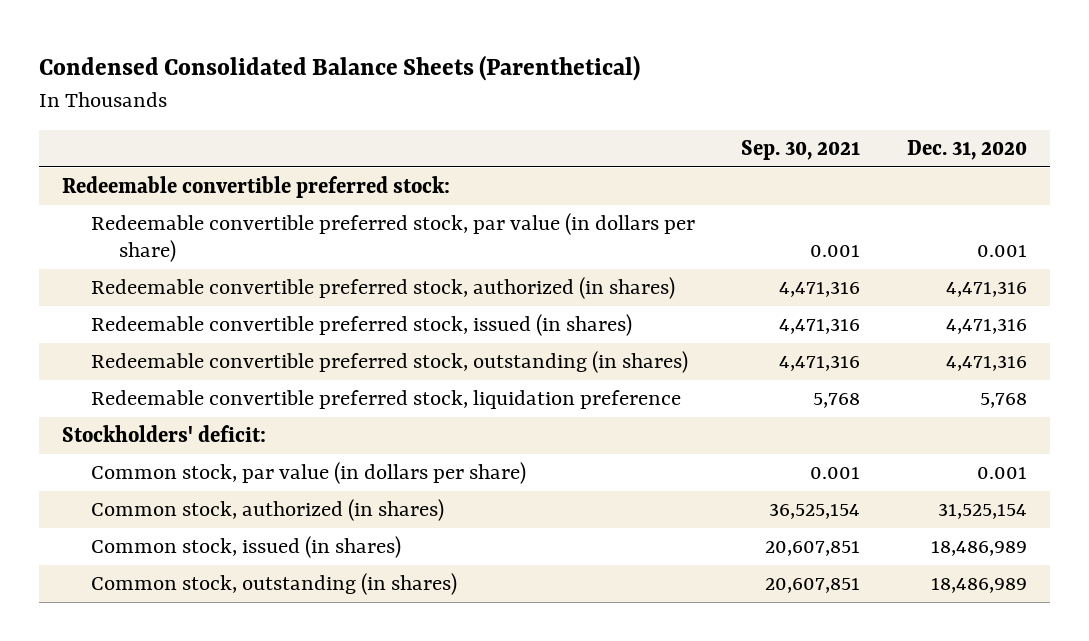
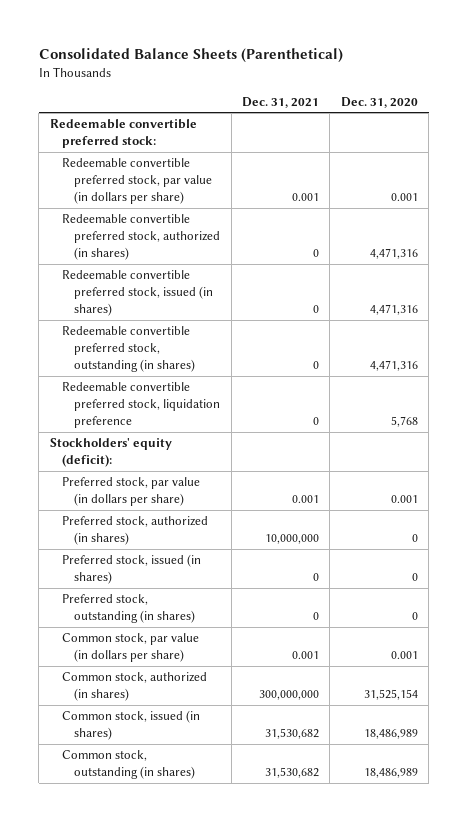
- Condensed Consolidated Balance Sheets (Parenthetical)
+ Consolidated Balance Sheets (Parenthetical)
- | Sep. 30, 2021 | Dec. 31, 2020
+ | Dec. 31, 2021 | Dec. 31, 2020
- Stockholders' deficit:
+ Stockholders' equity (deficit):
+ Preferred stock, par value (in dollars per share) | 0.001 | 0.001
+ Preferred stock, authorized (in shares) | 10,000,000 | 0
+ Preferred stock, issued (in shares) | 0 | 0
+ Preferred stock, outstanding (in shares) | 0 | 0

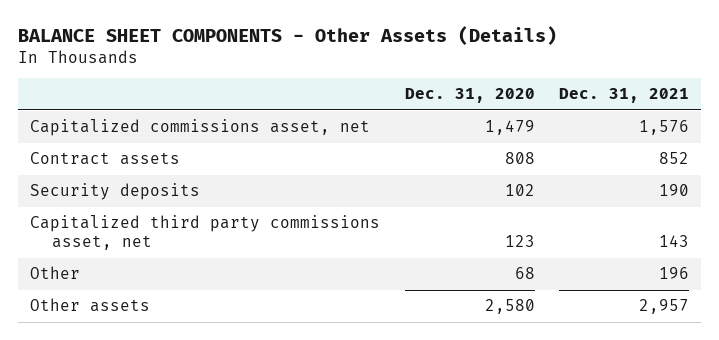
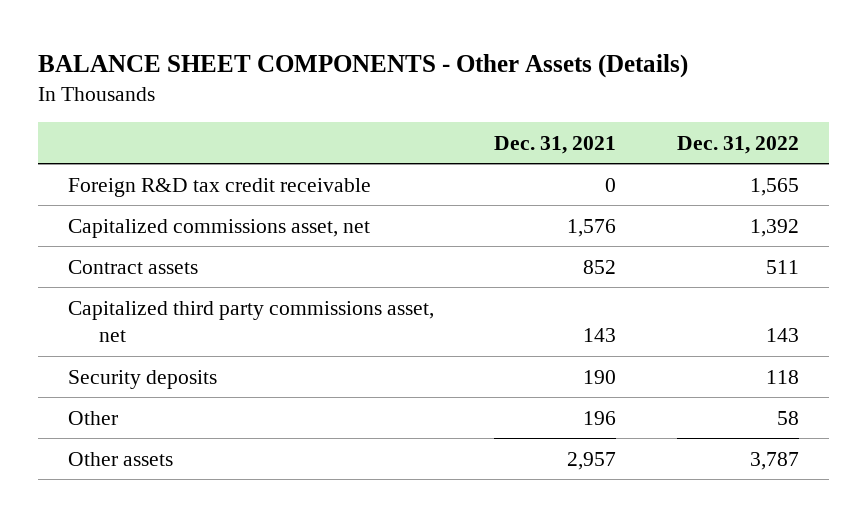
- | Dec. 31, 2020 | Dec. 31, 2021
+ | Dec. 31, 2021 | Dec. 31, 2022
+ Foreign R&D tax credit receivable | 0 | 1,565
moved down: Security deposits | 190 | 118

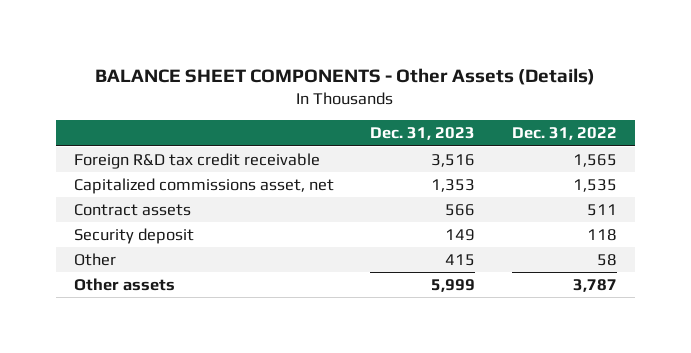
- | Dec. 31, 2021 | Dec. 31, 2022
+ | Dec. 31, 2023 | Dec. 31, 2022
- Capitalized commissions asset, net | 1,576 | 1,392
+ Capitalized commissions asset, net | 1,353 | 1,535
- Capitalized third party commissions asset, net | 143 | 143
- Security deposits | 190 | 118
+ Security deposit | 149 | 118

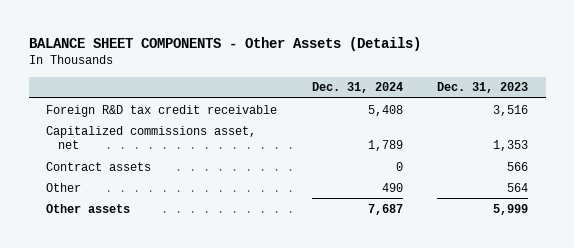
- | Dec. 31, 2023 | Dec. 31, 2022
+ | Dec. 31, 2024 | Dec. 31, 2023
- Security deposit | 149 | 118
- Other | 415 | 58
+ Other | 490 | 564

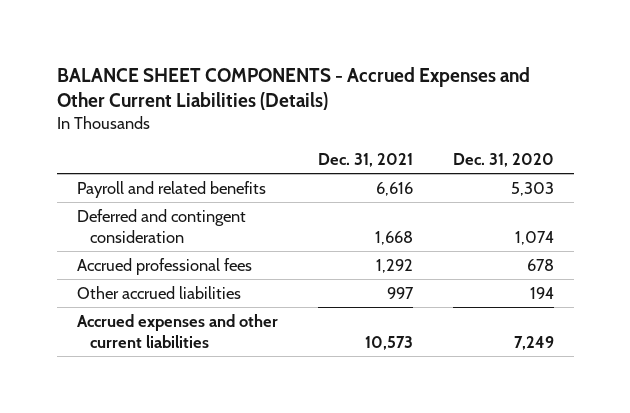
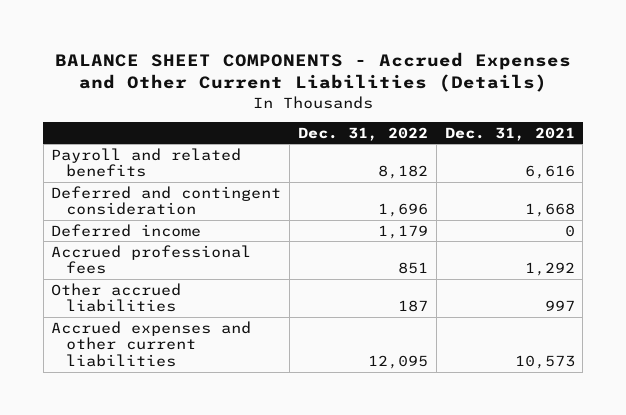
- | Dec. 31, 2021 | Dec. 31, 2020
+ | Dec. 31, 2022 | Dec. 31, 2021
+ Deferred income | 1,179 | 0

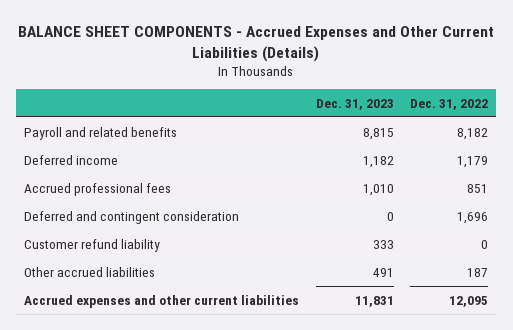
- | Dec. 31, 2022 | Dec. 31, 2021
+ | Dec. 31, 2023 | Dec. 31, 2022
moved down: Deferred and contingent consideration | 0 | 1,696
+ Customer refund liability | 333 | 0

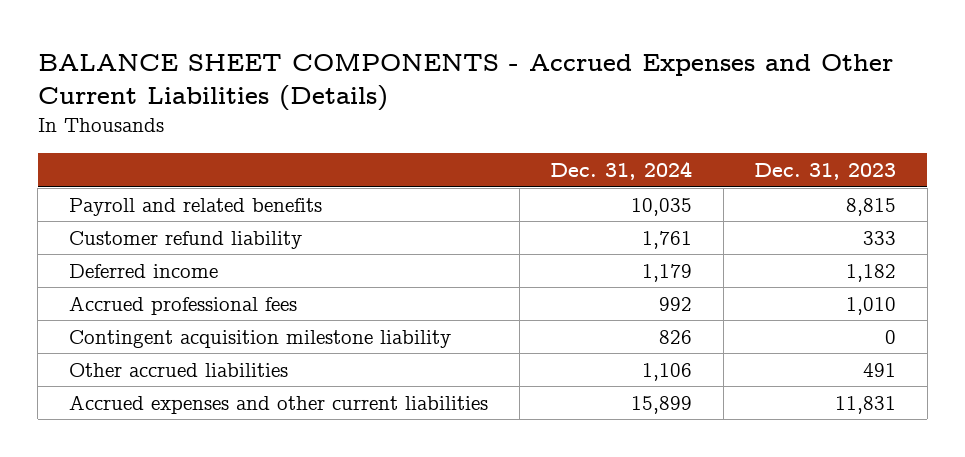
- | Dec. 31, 2023 | Dec. 31, 2022
+ | Dec. 31, 2024 | Dec. 31, 2023
moved up: Customer refund liability | 1,761 | 333
- Deferred and contingent consideration | 0 | 1,696
+ Contingent acquisition milestone liability | 826 | 0

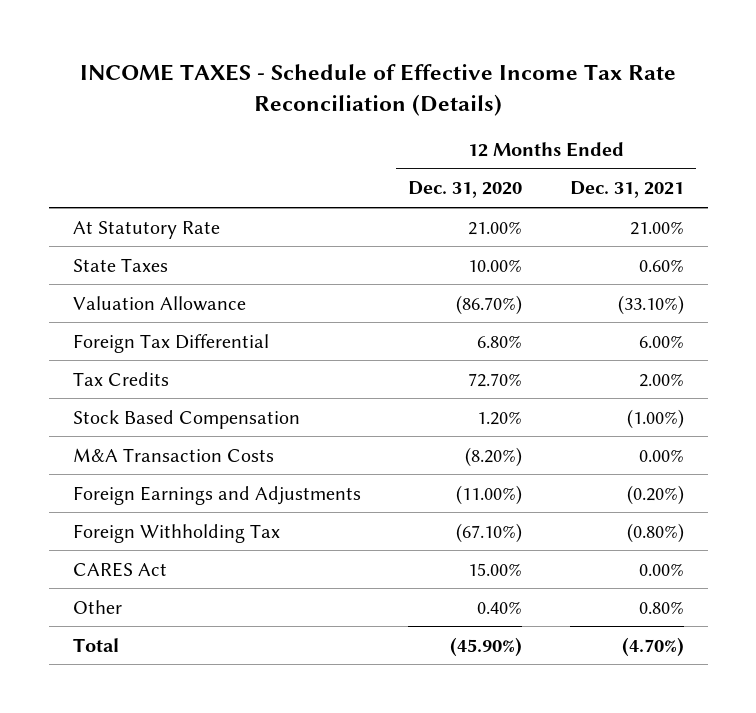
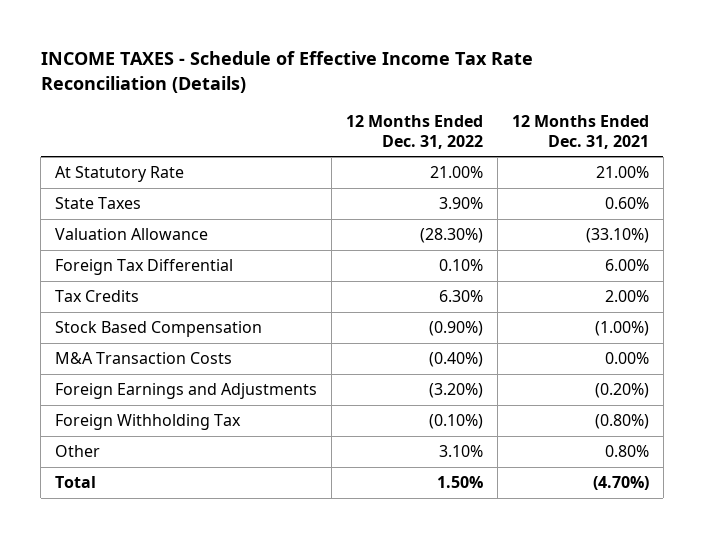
- | 12 Months Ended Dec. 31, 2020 | 12 Months Ended Dec. 31, 2021
+ | 12 Months Ended Dec. 31, 2022 | 12 Months Ended Dec. 31, 2021
- CARES Act | 15.00% | 0.00%

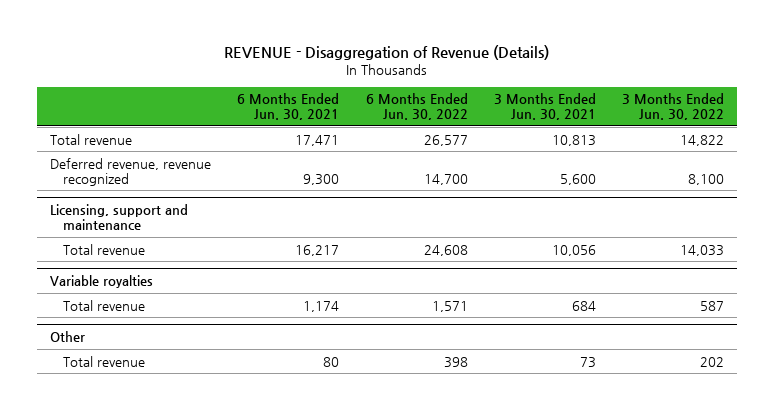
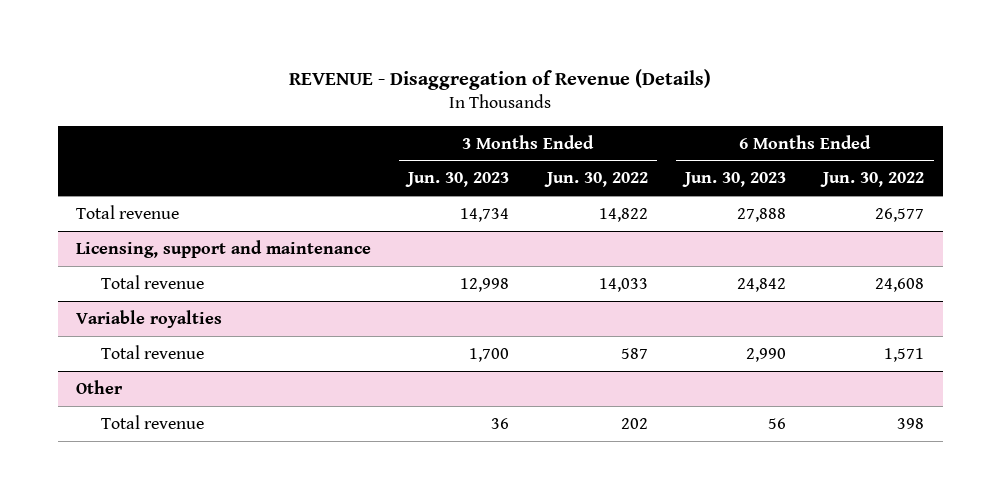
- | 6 Months Ended Jun. 30, 2021 | 6 Months Ended Jun. 30, 2022 | 3 Months Ended Jun. 30, 2021 | 3 Months Ended Jun. 30, 2022
+ | 3 Months Ended Jun. 30, 2023 | 3 Months Ended Jun. 30, 2022 | 6 Months Ended Jun. 30, 2023 | 6 Months Ended Jun. 30, 2022
- Deferred revenue, revenue recognized | 9,300 | 14,700 | 5,600 | 8,100

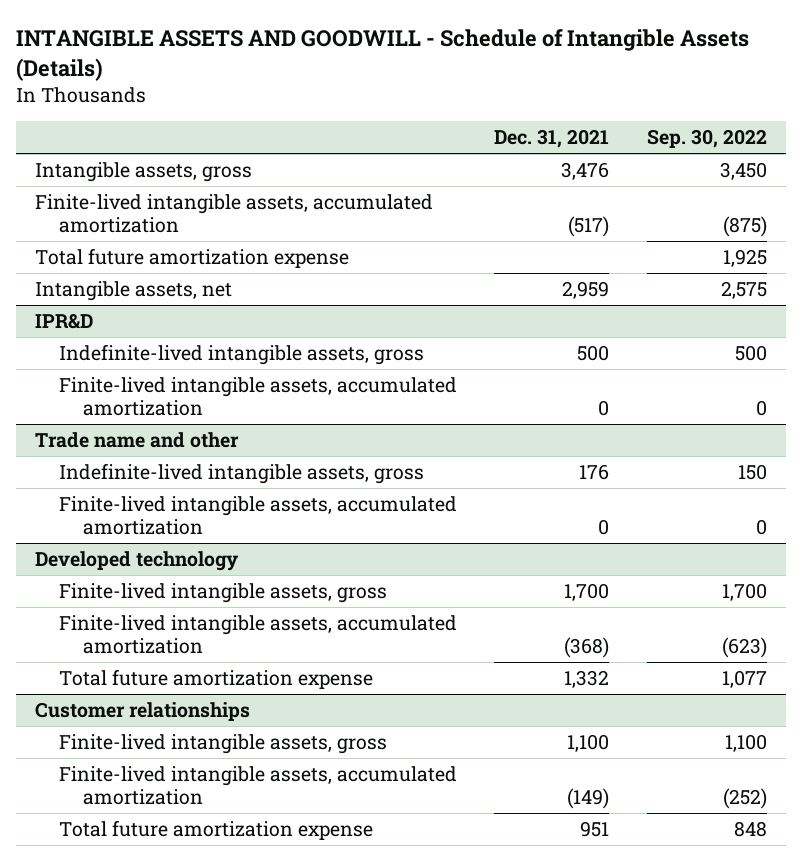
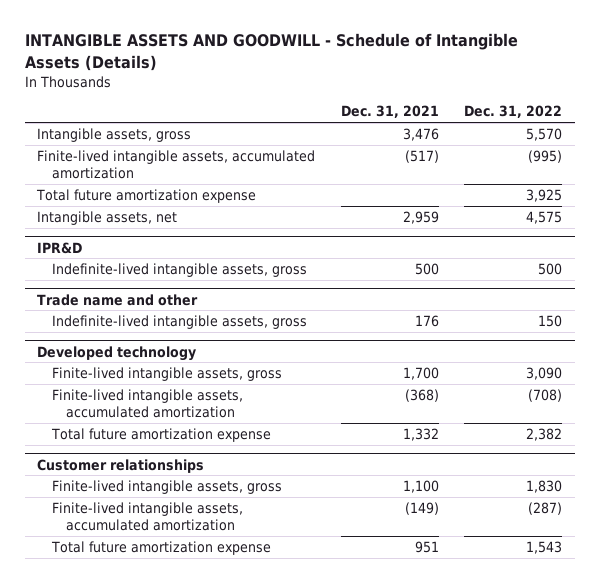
- | Dec. 31, 2021 | Sep. 30, 2022
+ | Dec. 31, 2021 | Dec. 31, 2022
@ IPR&D
- Finite-lived intangible assets, accumulated amortization | 0 | 0
@ Trade name and other
- Finite-lived intangible assets, accumulated amortization | 0 | 0

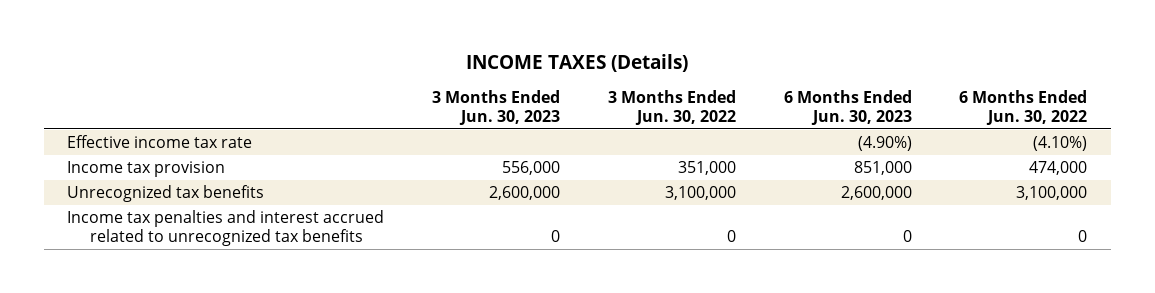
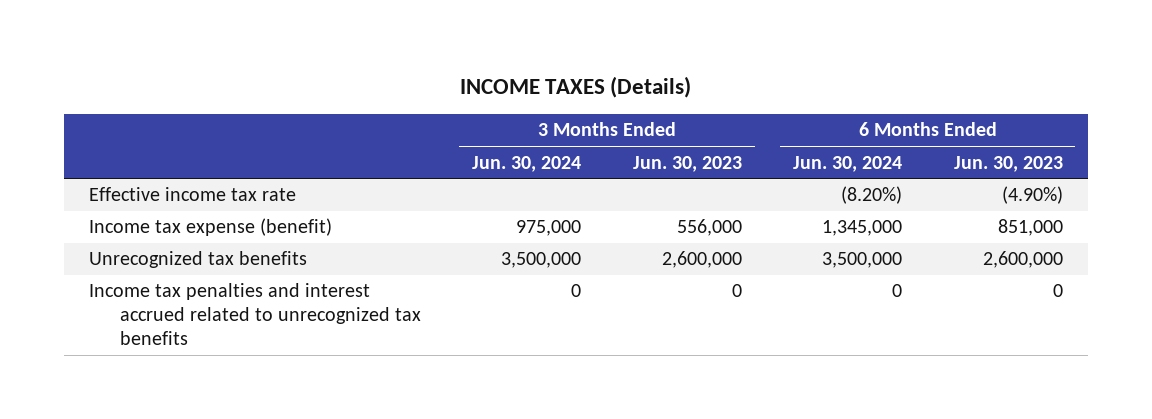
- | 3 Months Ended Jun. 30, 2023 | 3 Months Ended Jun. 30, 2022 | 6 Months Ended Jun. 30, 2023 | 6 Months Ended Jun. 30, 2022
+ | 3 Months Ended Jun. 30, 2024 | 3 Months Ended Jun. 30, 2023 | 6 Months Ended Jun. 30, 2024 | 6 Months Ended Jun. 30, 2023
- Income tax provision | 556,000 | 351,000 | 851,000 | 474,000
+ Income tax expense (benefit) | 975,000 | 556,000 | 1,345,000 | 851,000

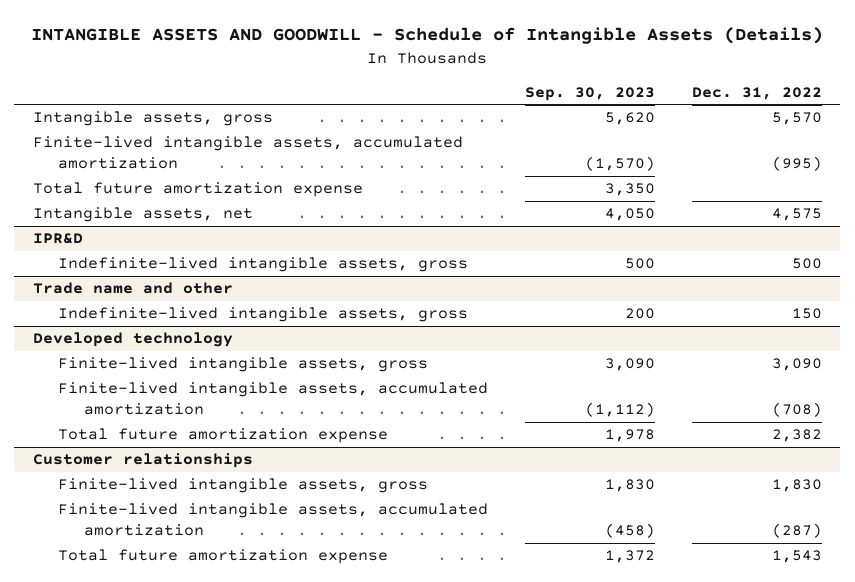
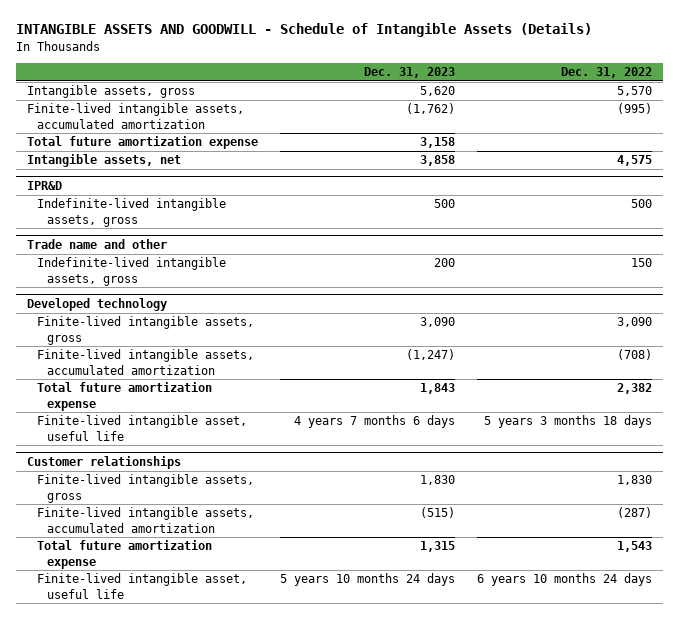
- | Sep. 30, 2023 | Dec. 31, 2022
+ | Dec. 31, 2023 | Dec. 31, 2022
@ Developed technology
+ Finite-lived intangible asset, useful life | 4 years 7 months 6 days | 5 years 3 months 18 days
@ Customer relationships
+ Finite-lived intangible asset, useful life | 5 years 10 months 24 days | 6 years 10 months 24 days

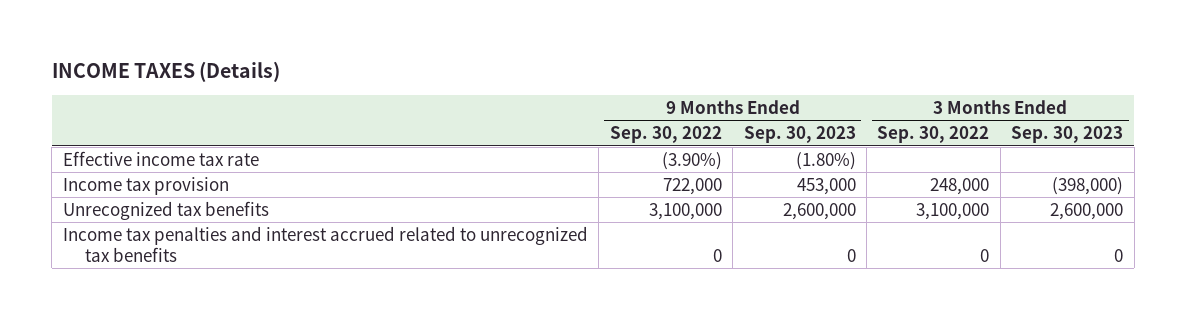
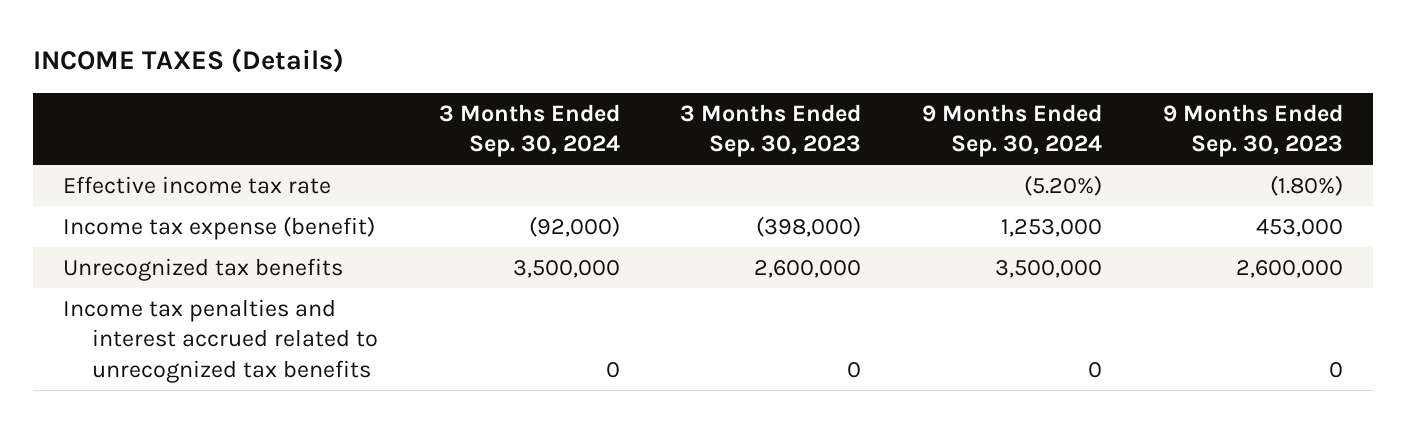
- | 9 Months Ended Sep. 30, 2022 | 9 Months Ended Sep. 30, 2023 | 3 Months Ended Sep. 30, 2022 | 3 Months Ended Sep. 30, 2023
+ | 3 Months Ended Sep. 30, 2024 | 3 Months Ended Sep. 30, 2023 | 9 Months Ended Sep. 30, 2024 | 9 Months Ended Sep. 30, 2023
- Income tax provision | 722,000 | 453,000 | 248,000 | (398,000)
+ Income tax expense (benefit) | (92,000) | (398,000) | 1,253,000 | 453,000

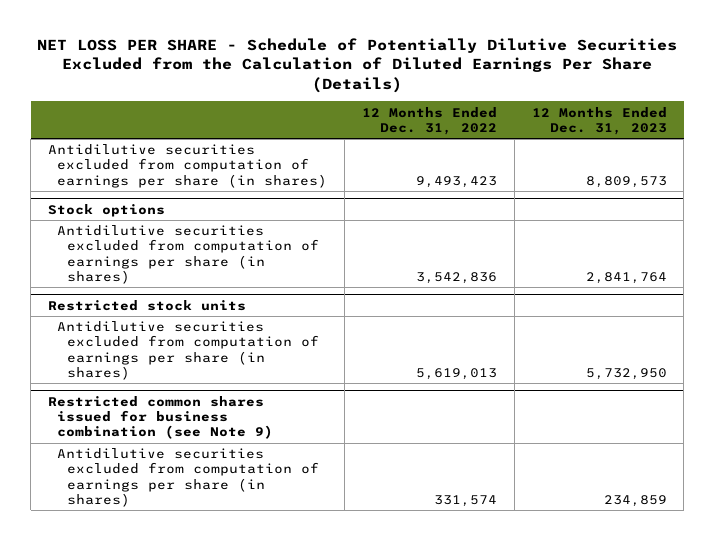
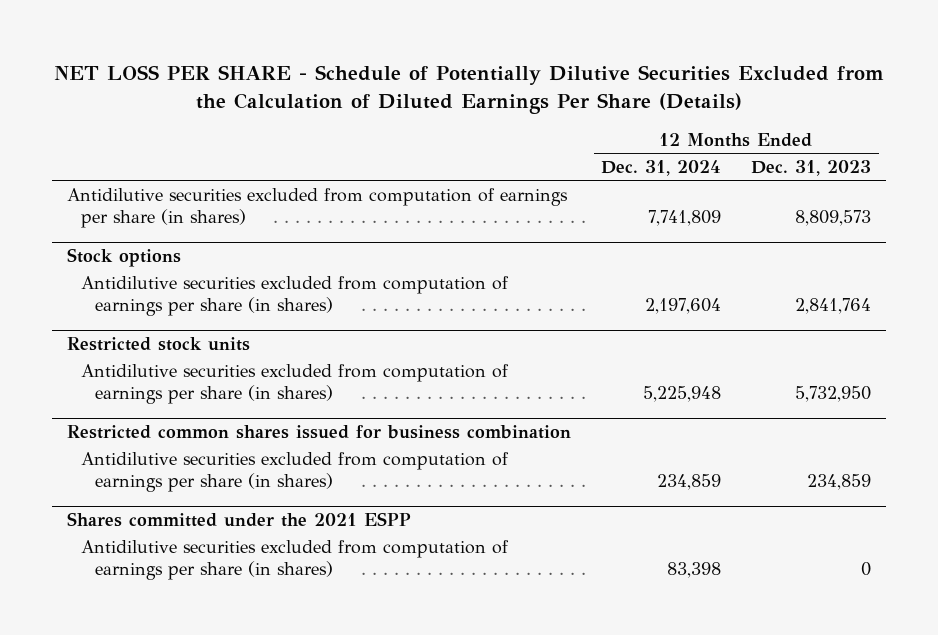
- | 12 Months Ended Dec. 31, 2022 | 12 Months Ended Dec. 31, 2023
+ | 12 Months Ended Dec. 31, 2024 | 12 Months Ended Dec. 31, 2023
- Restricted common shares issued for business combination (see Note 9)
+ Restricted common shares issued for business combination
+ Shares committed under the 2021 ESPP
+ Antidilutive securities excluded from computation of earnings per share (in shares) | 83,398 | 0

